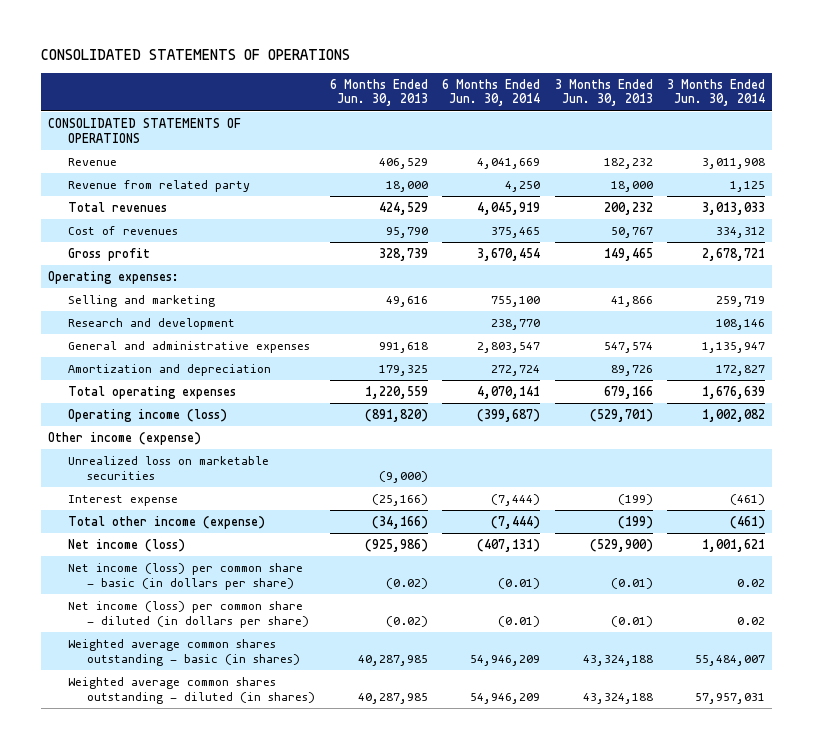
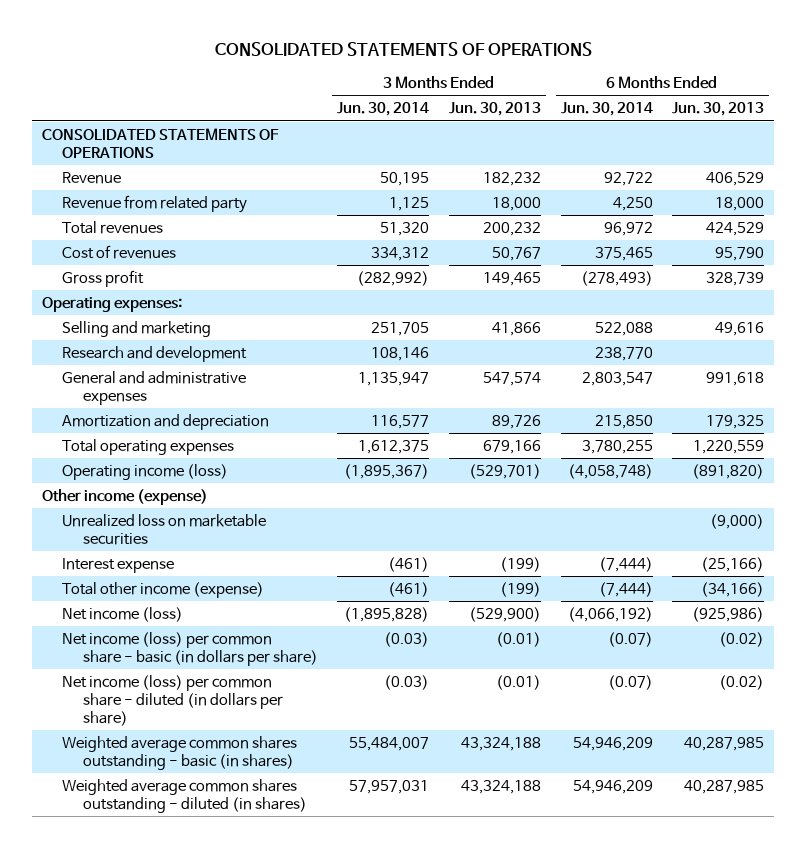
- | 6 Months Ended Jun. 30, 2013 | 6 Months Ended Jun. 30, 2014 | 3 Months Ended Jun. 30, 2013 | 3 Months Ended Jun. 30, 2014
+ | 3 Months Ended Jun. 30, 2014 | 3 Months Ended Jun. 30, 2013 | 6 Months Ended Jun. 30, 2014 | 6 Months Ended Jun. 30, 2013
- Revenue | 406,529 | 4,041,669 | 182,232 | 3,011,908
+ Revenue | 50,195 | 182,232 | 92,722 | 406,529
- Total revenues | 424,529 | 4,045,919 | 200,232 | 3,013,033
+ Total revenues | 51,320 | 200,232 | 96,972 | 424,529
- Gross profit | 328,739 | 3,670,454 | 149,465 | 2,678,721
+ Gross profit | (282,992) | 149,465 | (278,493) | 328,739
- Selling and marketing | 49,616 | 755,100 | 41,866 | 259,719
+ Selling and marketing | 251,705 | 41,866 | 522,088 | 49,616
- Amortization and depreciation | 179,325 | 272,724 | 89,726 | 172,827
- Total operating expenses | 1,220,559 | 4,070,141 | 679,166 | 1,676,639
- Operating income (loss) | (891,820) | (399,687) | (529,701) | 1,002,082
+ Amortization and depreciation | 116,577 | 89,726 | 215,850 | 179,325
+ Total operating expenses | 1,612,375 | 679,166 | 3,780,255 | 1,220,559
+ Operating income (loss) | (1,895,367) | (529,701) | (4,058,748) | (891,820)
- Net income (loss) | (925,986) | (407,131) | (529,900) | 1,001,621
- Net income (loss) per common share - basic (in dollars per share) | (0.02) | (0.01) | (0.01) | 0.02
- Net income (loss) per common share - diluted (in dollars per share) | (0.02) | (0.01) | (0.01) | 0.02
+ Net income (loss) | (1,895,828) | (529,900) | (4,066,192) | (925,986)
+ Net income (loss) per common share - basic (in dollars per share) | (0.03) | (0.01) | (0.07) | (0.02)
+ Net income (loss) per common share - diluted (in dollars per share) | (0.03) | (0.01) | (0.07) | (0.02)

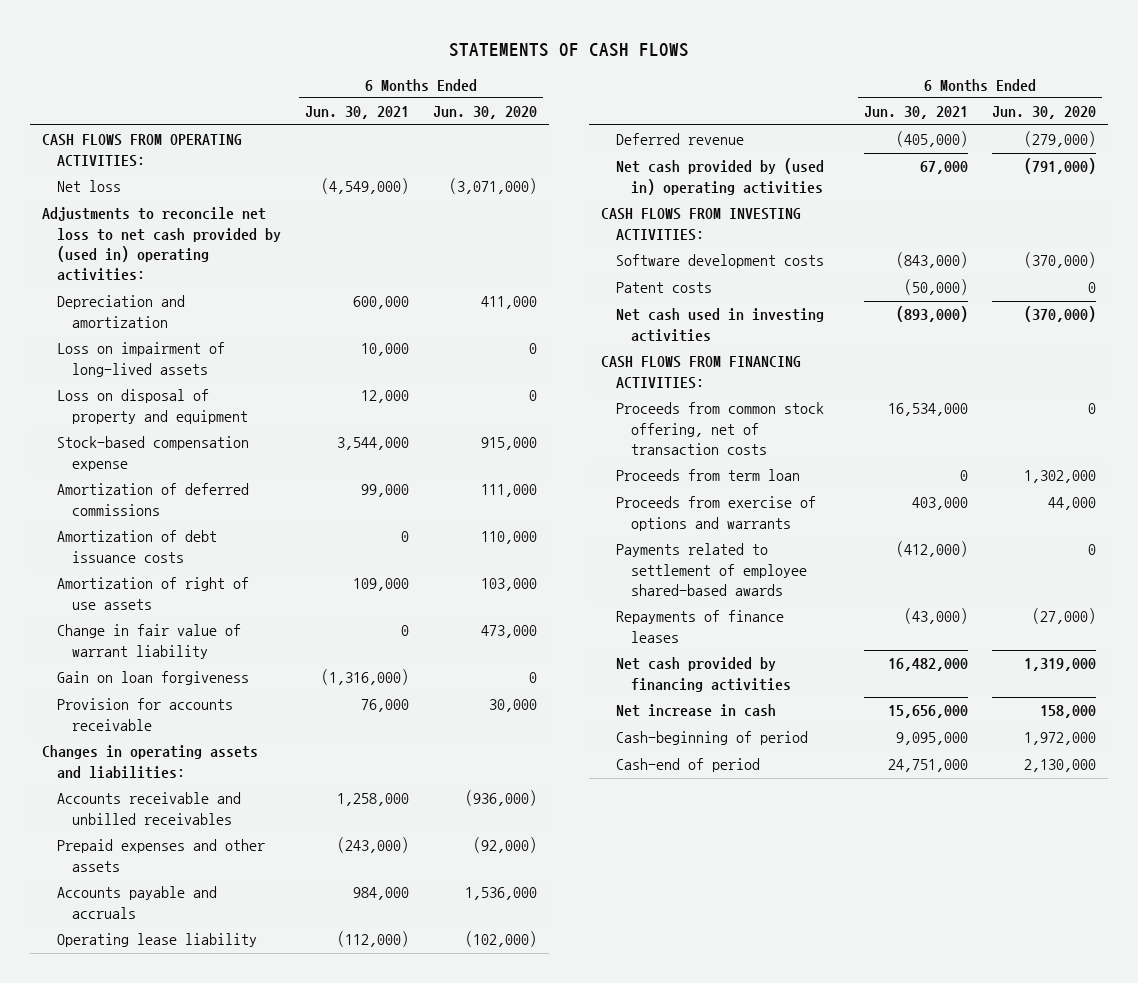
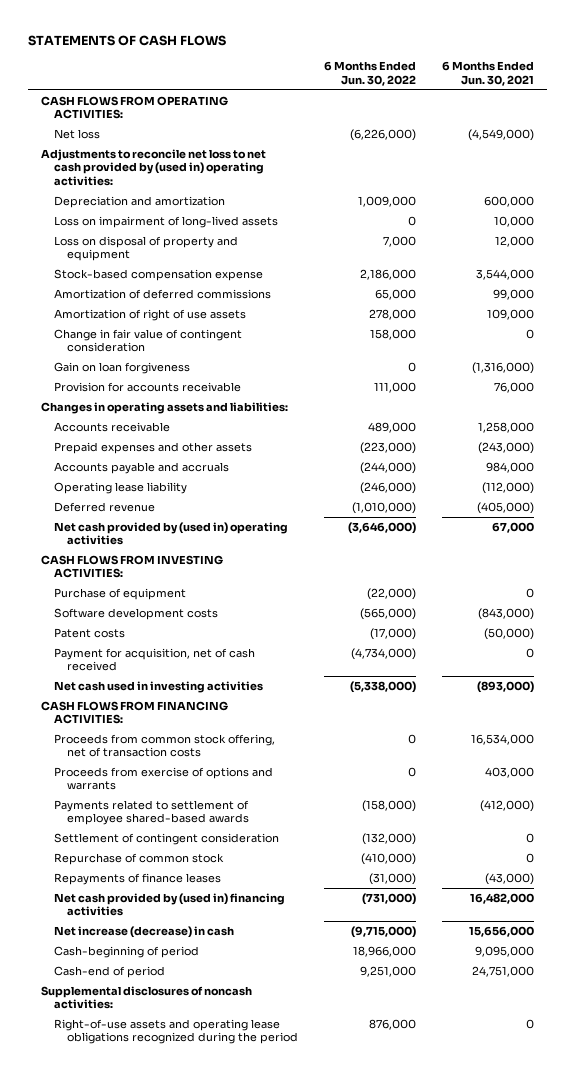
- | 6 Months Ended Jun. 30, 2021 | 6 Months Ended Jun. 30, 2020
+ | 6 Months Ended Jun. 30, 2022 | 6 Months Ended Jun. 30, 2021
- Amortization of debt issuance costs | 0 | 110,000
- Change in fair value of warrant liability | 0 | 473,000
+ Change in fair value of contingent consideration | 158,000 | 0
- Accounts receivable and unbilled receivables | 1,258,000 | (936,000)
+ Accounts receivable | 489,000 | 1,258,000
+ Purchase of equipment | (22,000) | 0
+ Payment for acquisition, net of cash received | (4,734,000) | 0
- Proceeds from term loan | 0 | 1,302,000
+ Settlement of contingent consideration | (132,000) | 0
+ Repurchase of common stock | (410,000) | 0
- Net cash provided by financing activities | 16,482,000 | 1,319,000
- Net increase in cash | 15,656,000 | 158,000
+ Net cash provided by (used in) financing activities | (731,000) | 16,482,000
+ Net increase (decrease) in cash | (9,715,000) | 15,656,000
+ Supplemental disclosures of noncash activities:
+ Right-of-use assets and operating lease obligations recognized during the period | 876,000 | 0

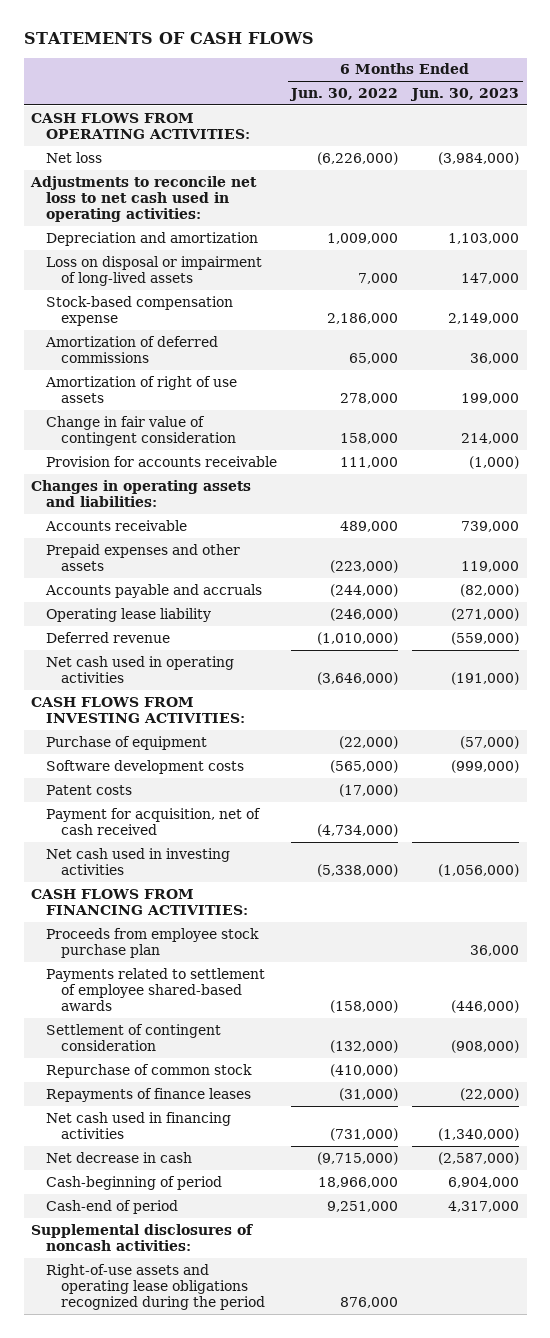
- | 6 Months Ended Jun. 30, 2022 | 6 Months Ended Jun. 30, 2021
+ | 6 Months Ended Jun. 30, 2022 | 6 Months Ended Jun. 30, 2023
- Adjustments to reconcile net loss to net cash provided by (used in) operating activities:
+ Adjustments to reconcile net loss to net cash used in operating activities:
- Loss on impairment of long-lived assets | 0 | 10,000
- Loss on disposal of property and equipment | 7,000 | 12,000
+ Loss on disposal or impairment of long-lived assets | 7,000 | 147,000
- Gain on loan forgiveness | 0 | (1,316,000)
- Net cash provided by (used in) operating activities | (3,646,000) | 67,000
+ Net cash used in operating activities | (3,646,000) | (191,000)
- Proceeds from common stock offering, net of transaction costs | 0 | 16,534,000
- Proceeds from exercise of options and warrants | 0 | 403,000
+ Proceeds from employee stock purchase plan | | 36,000
- Net cash provided by (used in) financing activities | (731,000) | 16,482,000
- Net increase (decrease) in cash | (9,715,000) | 15,656,000
+ Net cash used in financing activities | (731,000) | (1,340,000)
+ Net decrease in cash | (9,715,000) | (2,587,000)

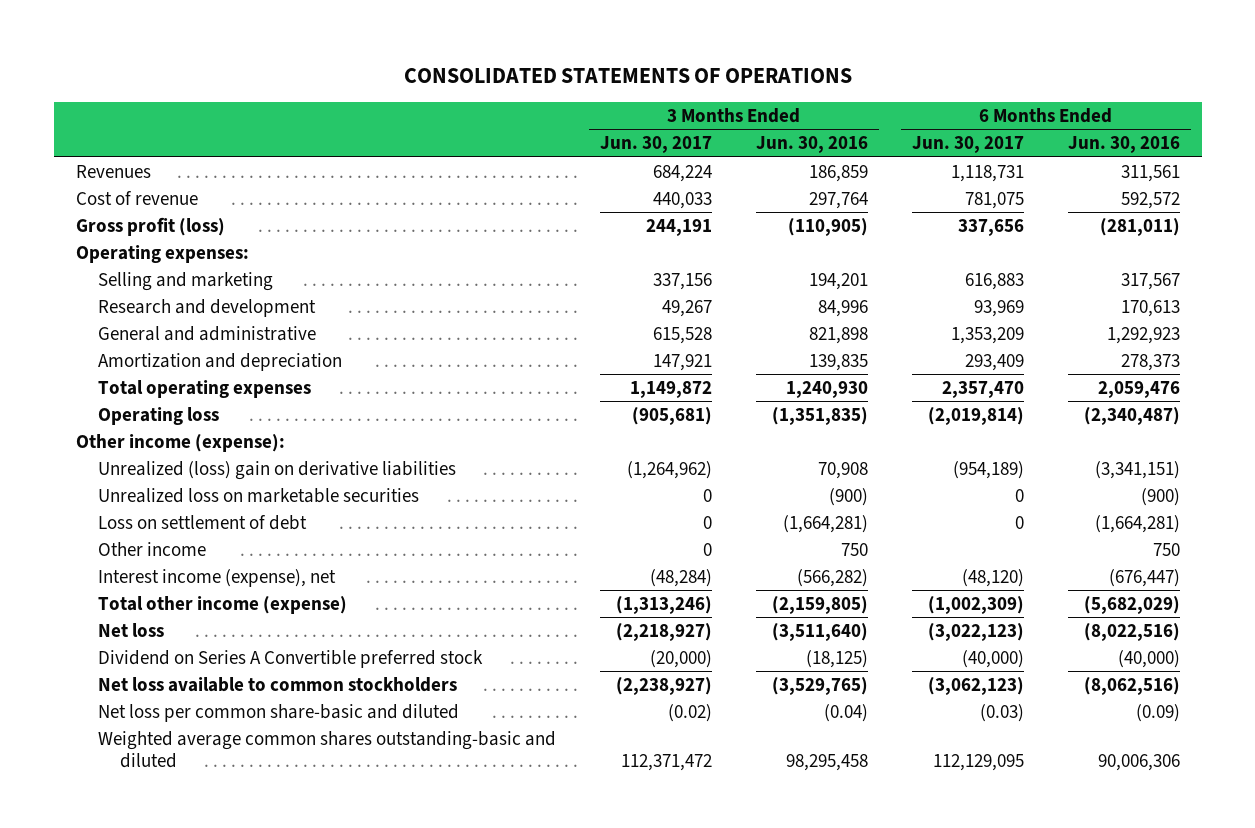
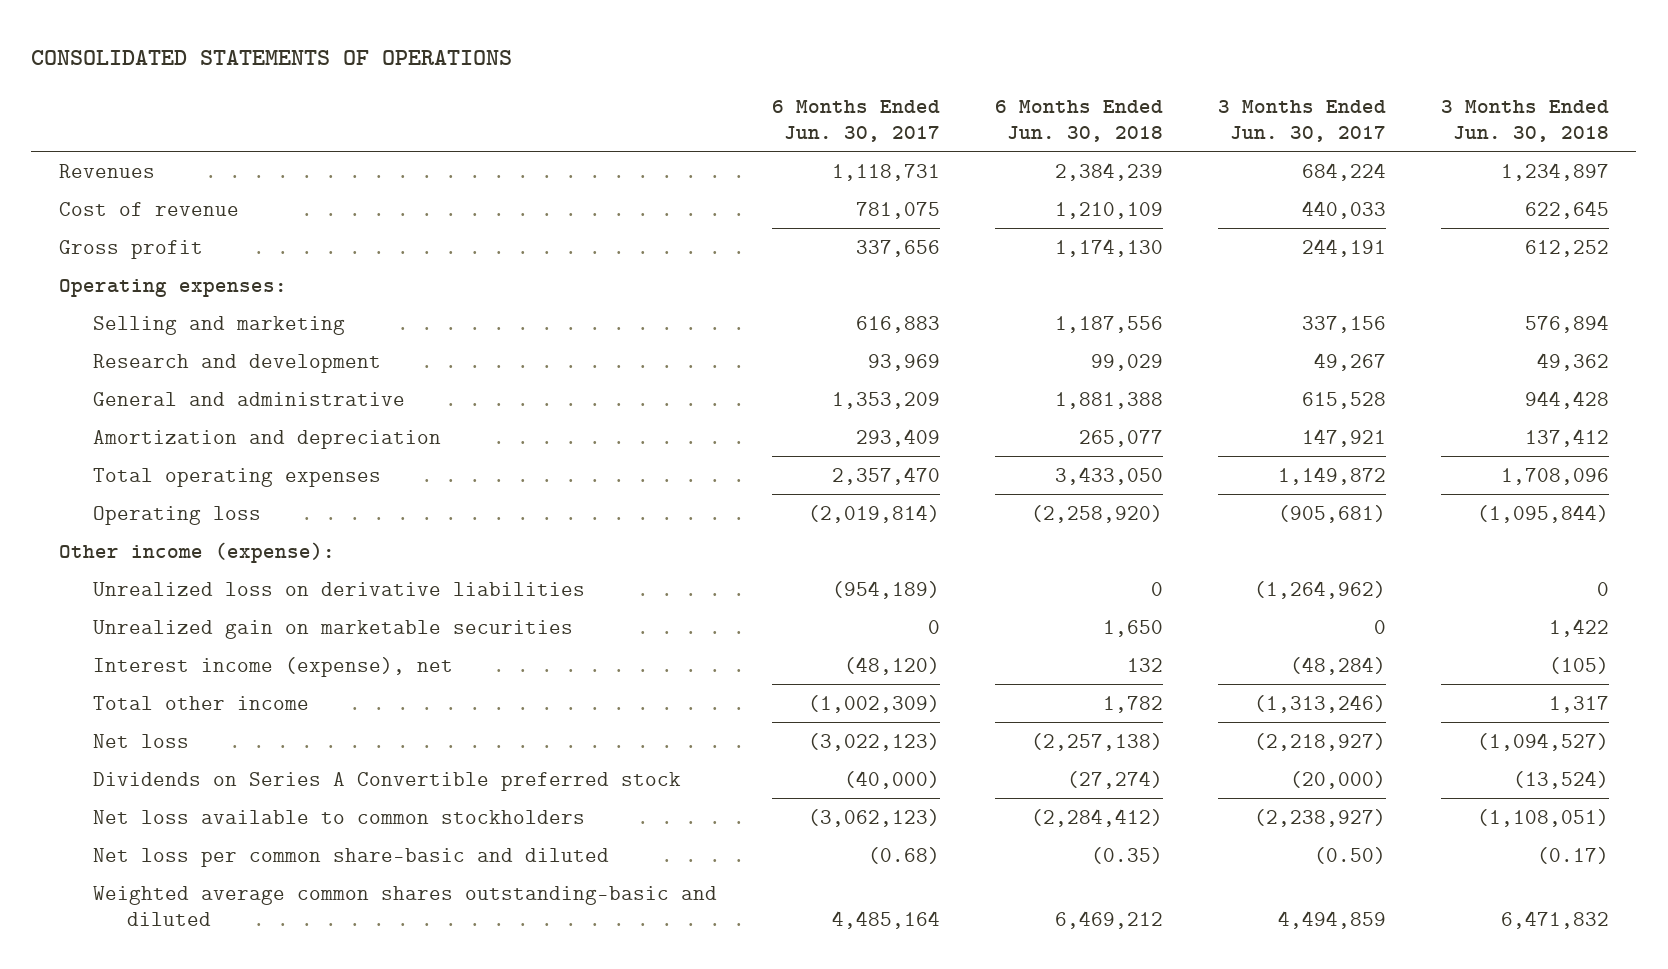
- | 3 Months Ended Jun. 30, 2017 | 3 Months Ended Jun. 30, 2016 | 6 Months Ended Jun. 30, 2017 | 6 Months Ended Jun. 30, 2016
+ | 6 Months Ended Jun. 30, 2017 | 6 Months Ended Jun. 30, 2018 | 3 Months Ended Jun. 30, 2017 | 3 Months Ended Jun. 30, 2018
- Gross profit (loss) | 244,191 | (110,905) | 337,656 | (281,011)
+ Gross profit | 337,656 | 1,174,130 | 244,191 | 612,252
- Unrealized (loss) gain on derivative liabilities | (1,264,962) | 70,908 | (954,189) | (3,341,151)
- Unrealized loss on marketable securities | 0 | (900) | 0 | (900)
- Loss on settlement of debt | 0 | (1,664,281) | 0 | (1,664,281)
- Other income | 0 | 750 | | 750
+ Unrealized loss on derivative liabilities | (954,189) | 0 | (1,264,962) | 0
+ Unrealized gain on marketable securities | 0 | 1,650 | 0 | 1,422
- Total other income (expense) | (1,313,246) | (2,159,805) | (1,002,309) | (5,682,029)
+ Total other income | (1,002,309) | 1,782 | (1,313,246) | 1,317
- Dividend on Series A Convertible preferred stock | (20,000) | (18,125) | (40,000) | (40,000)
+ Dividends on Series A Convertible preferred stock | (40,000) | (27,274) | (20,000) | (13,524)
- Net loss per common share-basic and diluted | (0.02) | (0.04) | (0.03) | (0.09)
- Weighted average common shares outstanding-basic and diluted | 112,371,472 | 98,295,458 | 112,129,095 | 90,006,306
+ Net loss per common share-basic and diluted | (0.68) | (0.35) | (0.50) | (0.17)
+ Weighted average common shares outstanding-basic and diluted | 4,485,164 | 6,469,212 | 4,494,859 | 6,471,832

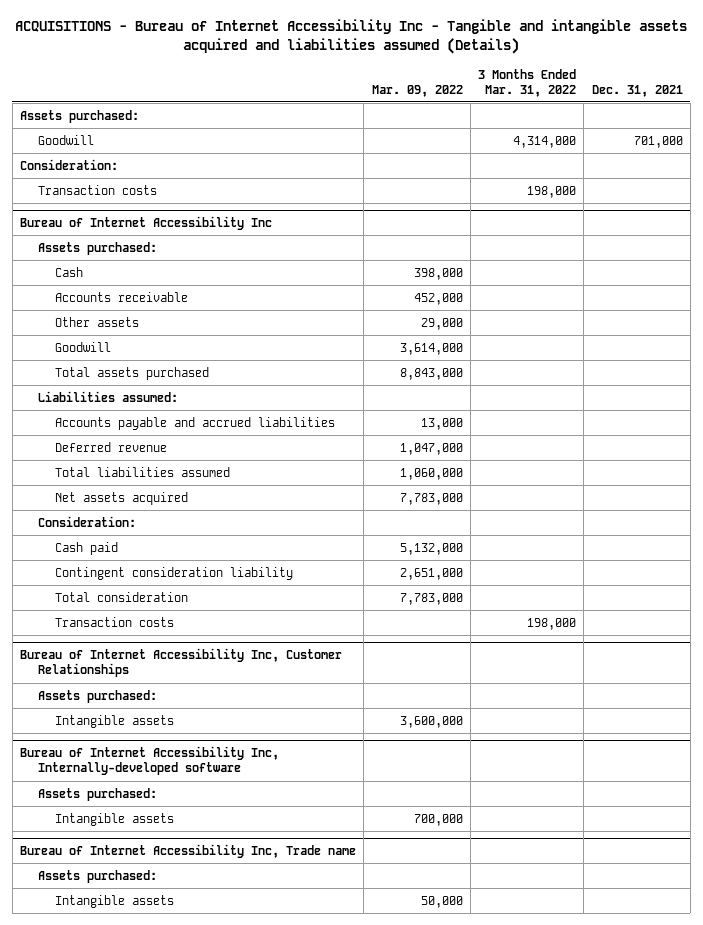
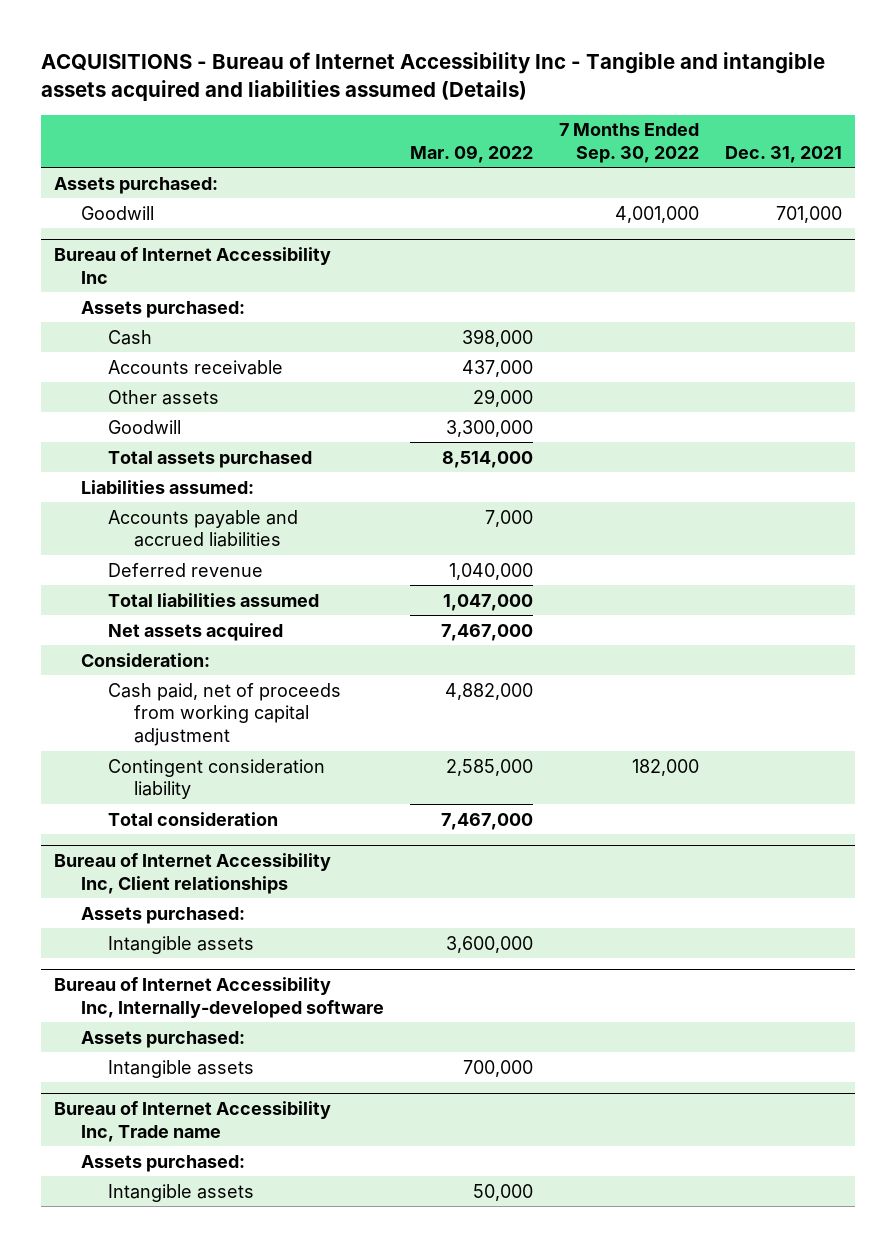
- | Mar. 09, 2022 | 3 Months Ended Mar. 31, 2022 | Dec. 31, 2021
+ | Mar. 09, 2022 | 7 Months Ended Sep. 30, 2022 | Dec. 31, 2021
- Consideration:
- Transaction costs | | 198,000 |
@ Bureau of Internet Accessibility Inc
- Accounts receivable | 452,000 | |
+ Accounts receivable | 437,000 | |
- Goodwill | 3,614,000 | |
- Total assets purchased | 8,843,000 | |
+ Goodwill | 3,300,000 | |
+ Total assets purchased | 8,514,000 | |
- Accounts payable and accrued liabilities | 13,000 | |
- Deferred revenue | 1,047,000 | |
- Total liabilities assumed | 1,060,000 | |
- Net assets acquired | 7,783,000 | |
+ Accounts payable and accrued liabilities | 7,000 | |
+ Deferred revenue | 1,040,000 | |
+ Total liabilities assumed | 1,047,000 | |
+ Net assets acquired | 7,467,000 | |
- Cash paid | 5,132,000 | |
- Contingent consideration liability | 2,651,000 | |
- Total consideration | 7,783,000 | |
- Transaction costs | | 198,000 |
- Bureau of Internet Accessibility Inc, Customer Relationships
@ Bureau of Internet Accessibility Inc
+ Cash paid, net of proceeds from working capital adjustment | 4,882,000 | |
+ Contingent consideration liability | 2,585,000 | 182,000 |
+ Total consideration | 7,467,000 | |
+ Bureau of Internet Accessibility Inc, Client relationships

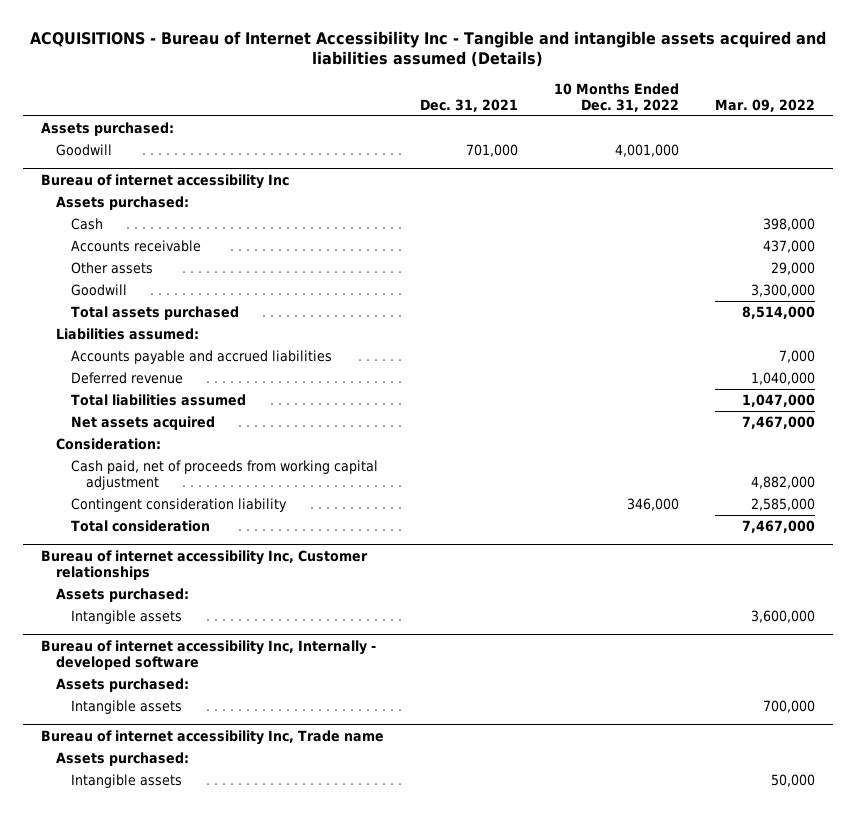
- | Mar. 09, 2022 | 7 Months Ended Sep. 30, 2022 | Dec. 31, 2021
+ | Dec. 31, 2021 | 10 Months Ended Dec. 31, 2022 | Mar. 09, 2022
- Bureau of Internet Accessibility Inc
+ Bureau of internet accessibility Inc
- Bureau of Internet Accessibility Inc, Client relationships
+ Bureau of internet accessibility Inc, Customer relationships
- Bureau of Internet Accessibility Inc, Internally-developed software
+ Bureau of internet accessibility Inc, Internally - developed software
- Bureau of Internet Accessibility Inc, Trade name
+ Bureau of internet accessibility Inc, Trade name

